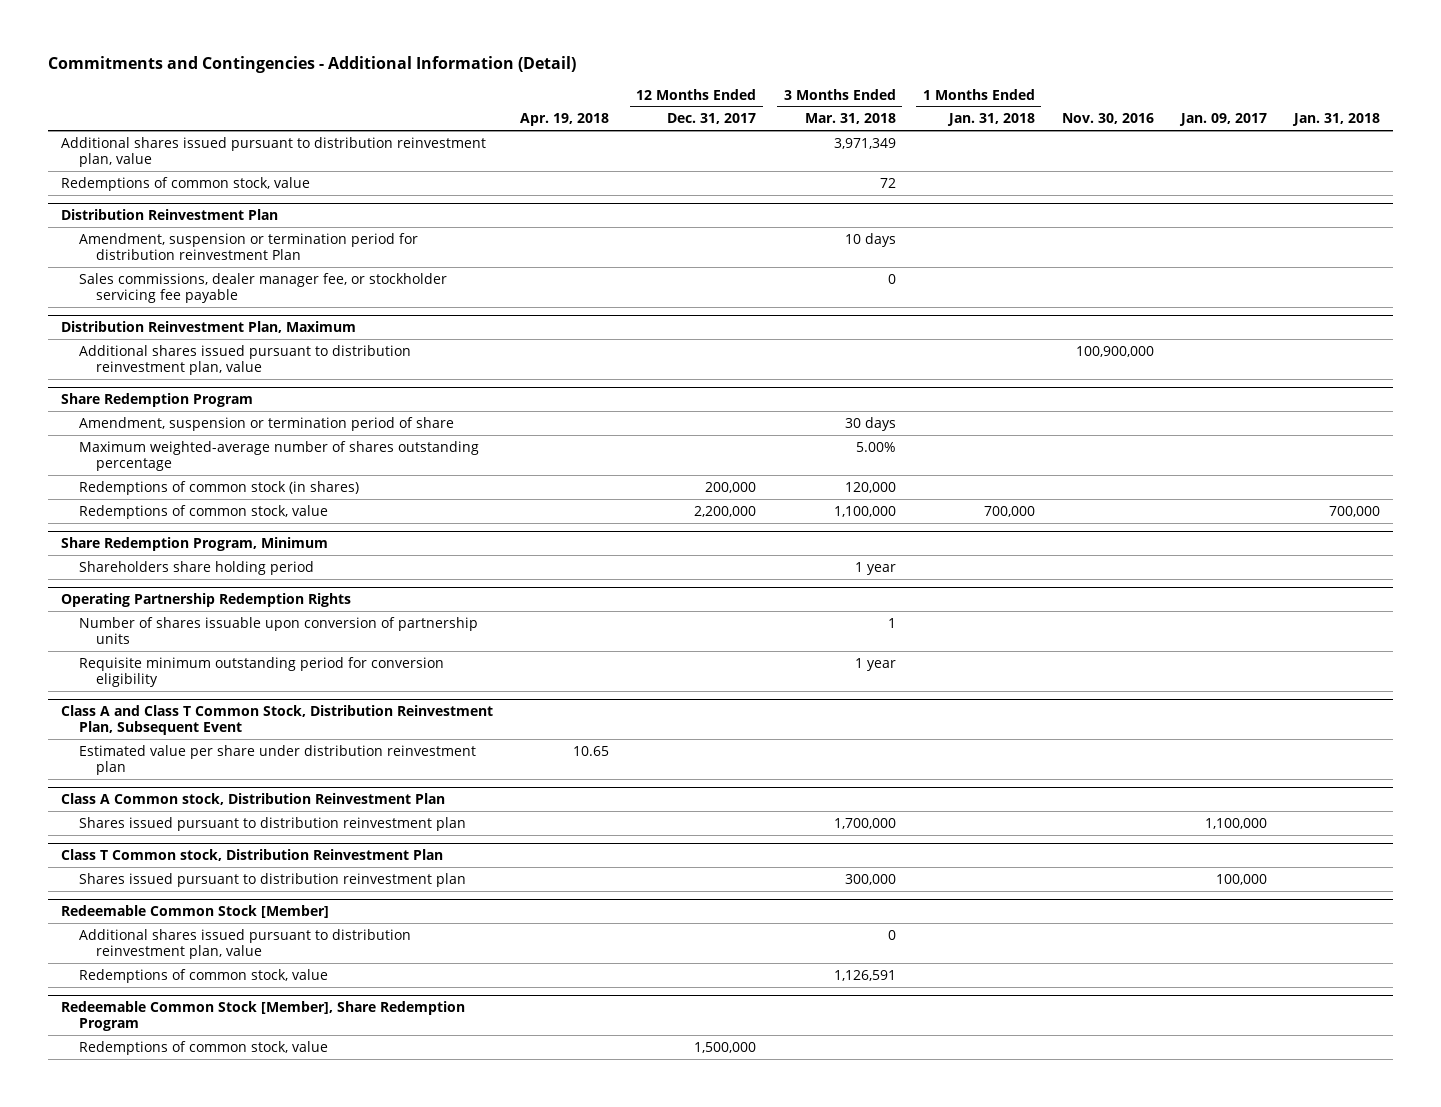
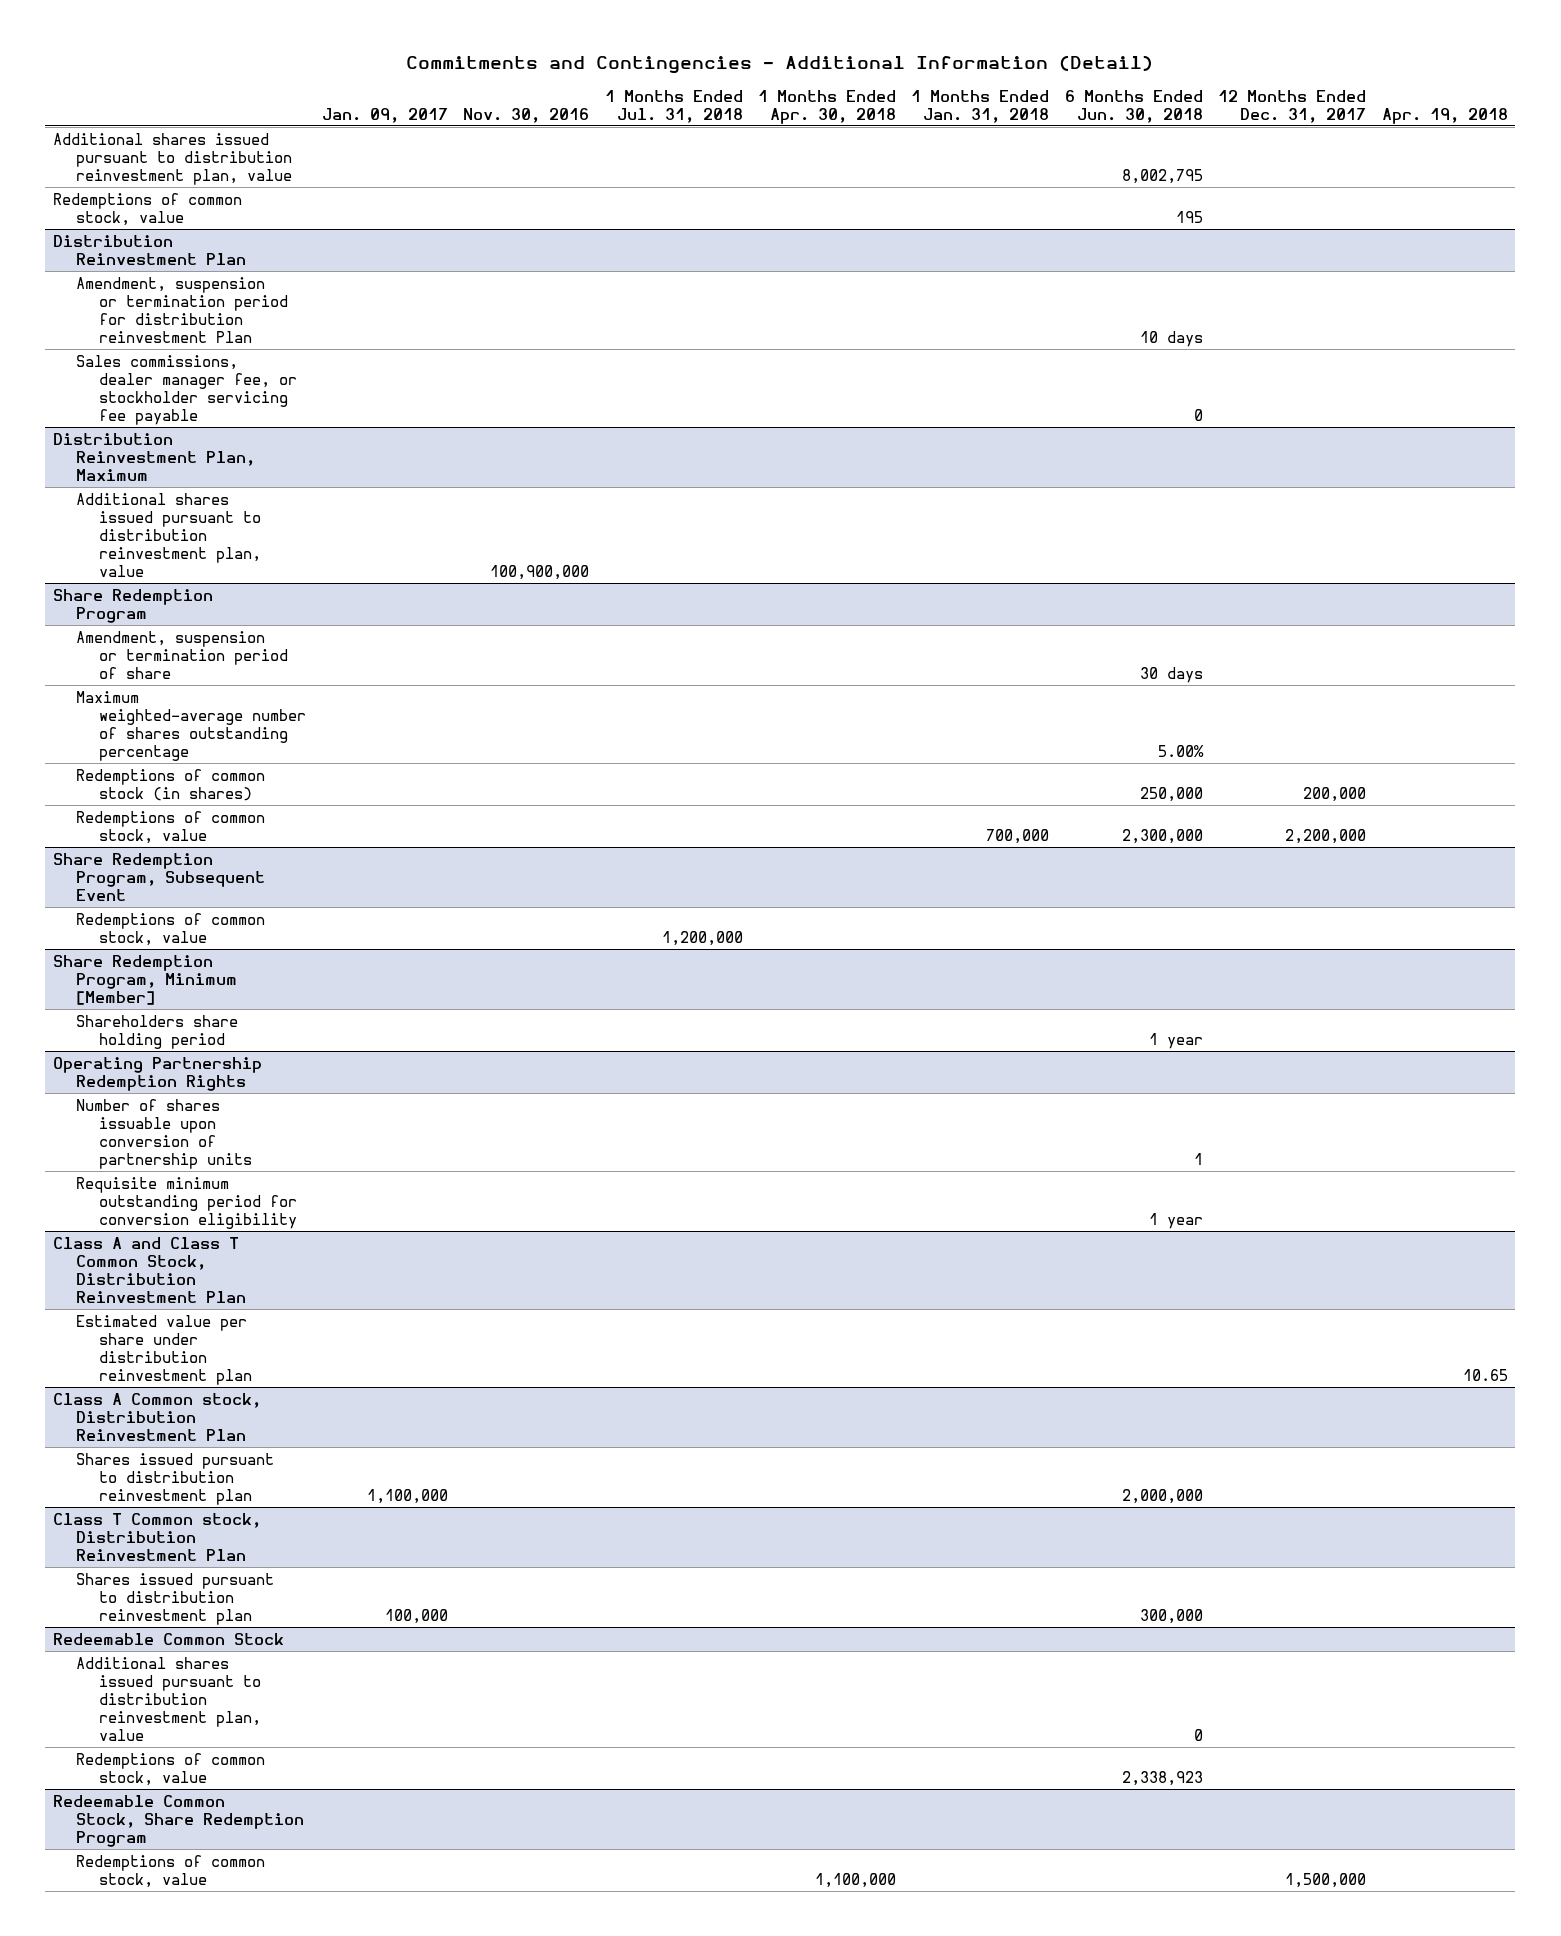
- | Apr. 19, 2018 | 12 Months Ended Dec. 31, 2017 | 3 Months Ended Mar. 31, 2018 | 1 Months Ended Jan. 31, 2018 | Nov. 30, 2016 | Jan. 09, 2017 | Jan. 31, 2018
+ | Jan. 09, 2017 | Nov. 30, 2016 | 1 Months Ended Jul. 31, 2018 | 1 Months Ended Apr. 30, 2018 | 1 Months Ended Jan. 31, 2018 | 6 Months Ended Jun. 30, 2018 | 12 Months Ended Dec. 31, 2017 | Apr. 19, 2018
- Share Redemption Program, Minimum
+ Share Redemption Program, Subsequent Event
+ Redemptions of common stock, value | | | 1,200,000 | | | | |
+ Share Redemption Program, Minimum [Member]
- Class A and Class T Common Stock, Distribution Reinvestment Plan, Subsequent Event
+ Class A and Class T Common Stock, Distribution Reinvestment Plan
- Redeemable Common Stock [Member]
+ Redeemable Common Stock
- Redeemable Common Stock [Member], Share Redemption Program
+ Redeemable Common Stock, Share Redemption Program

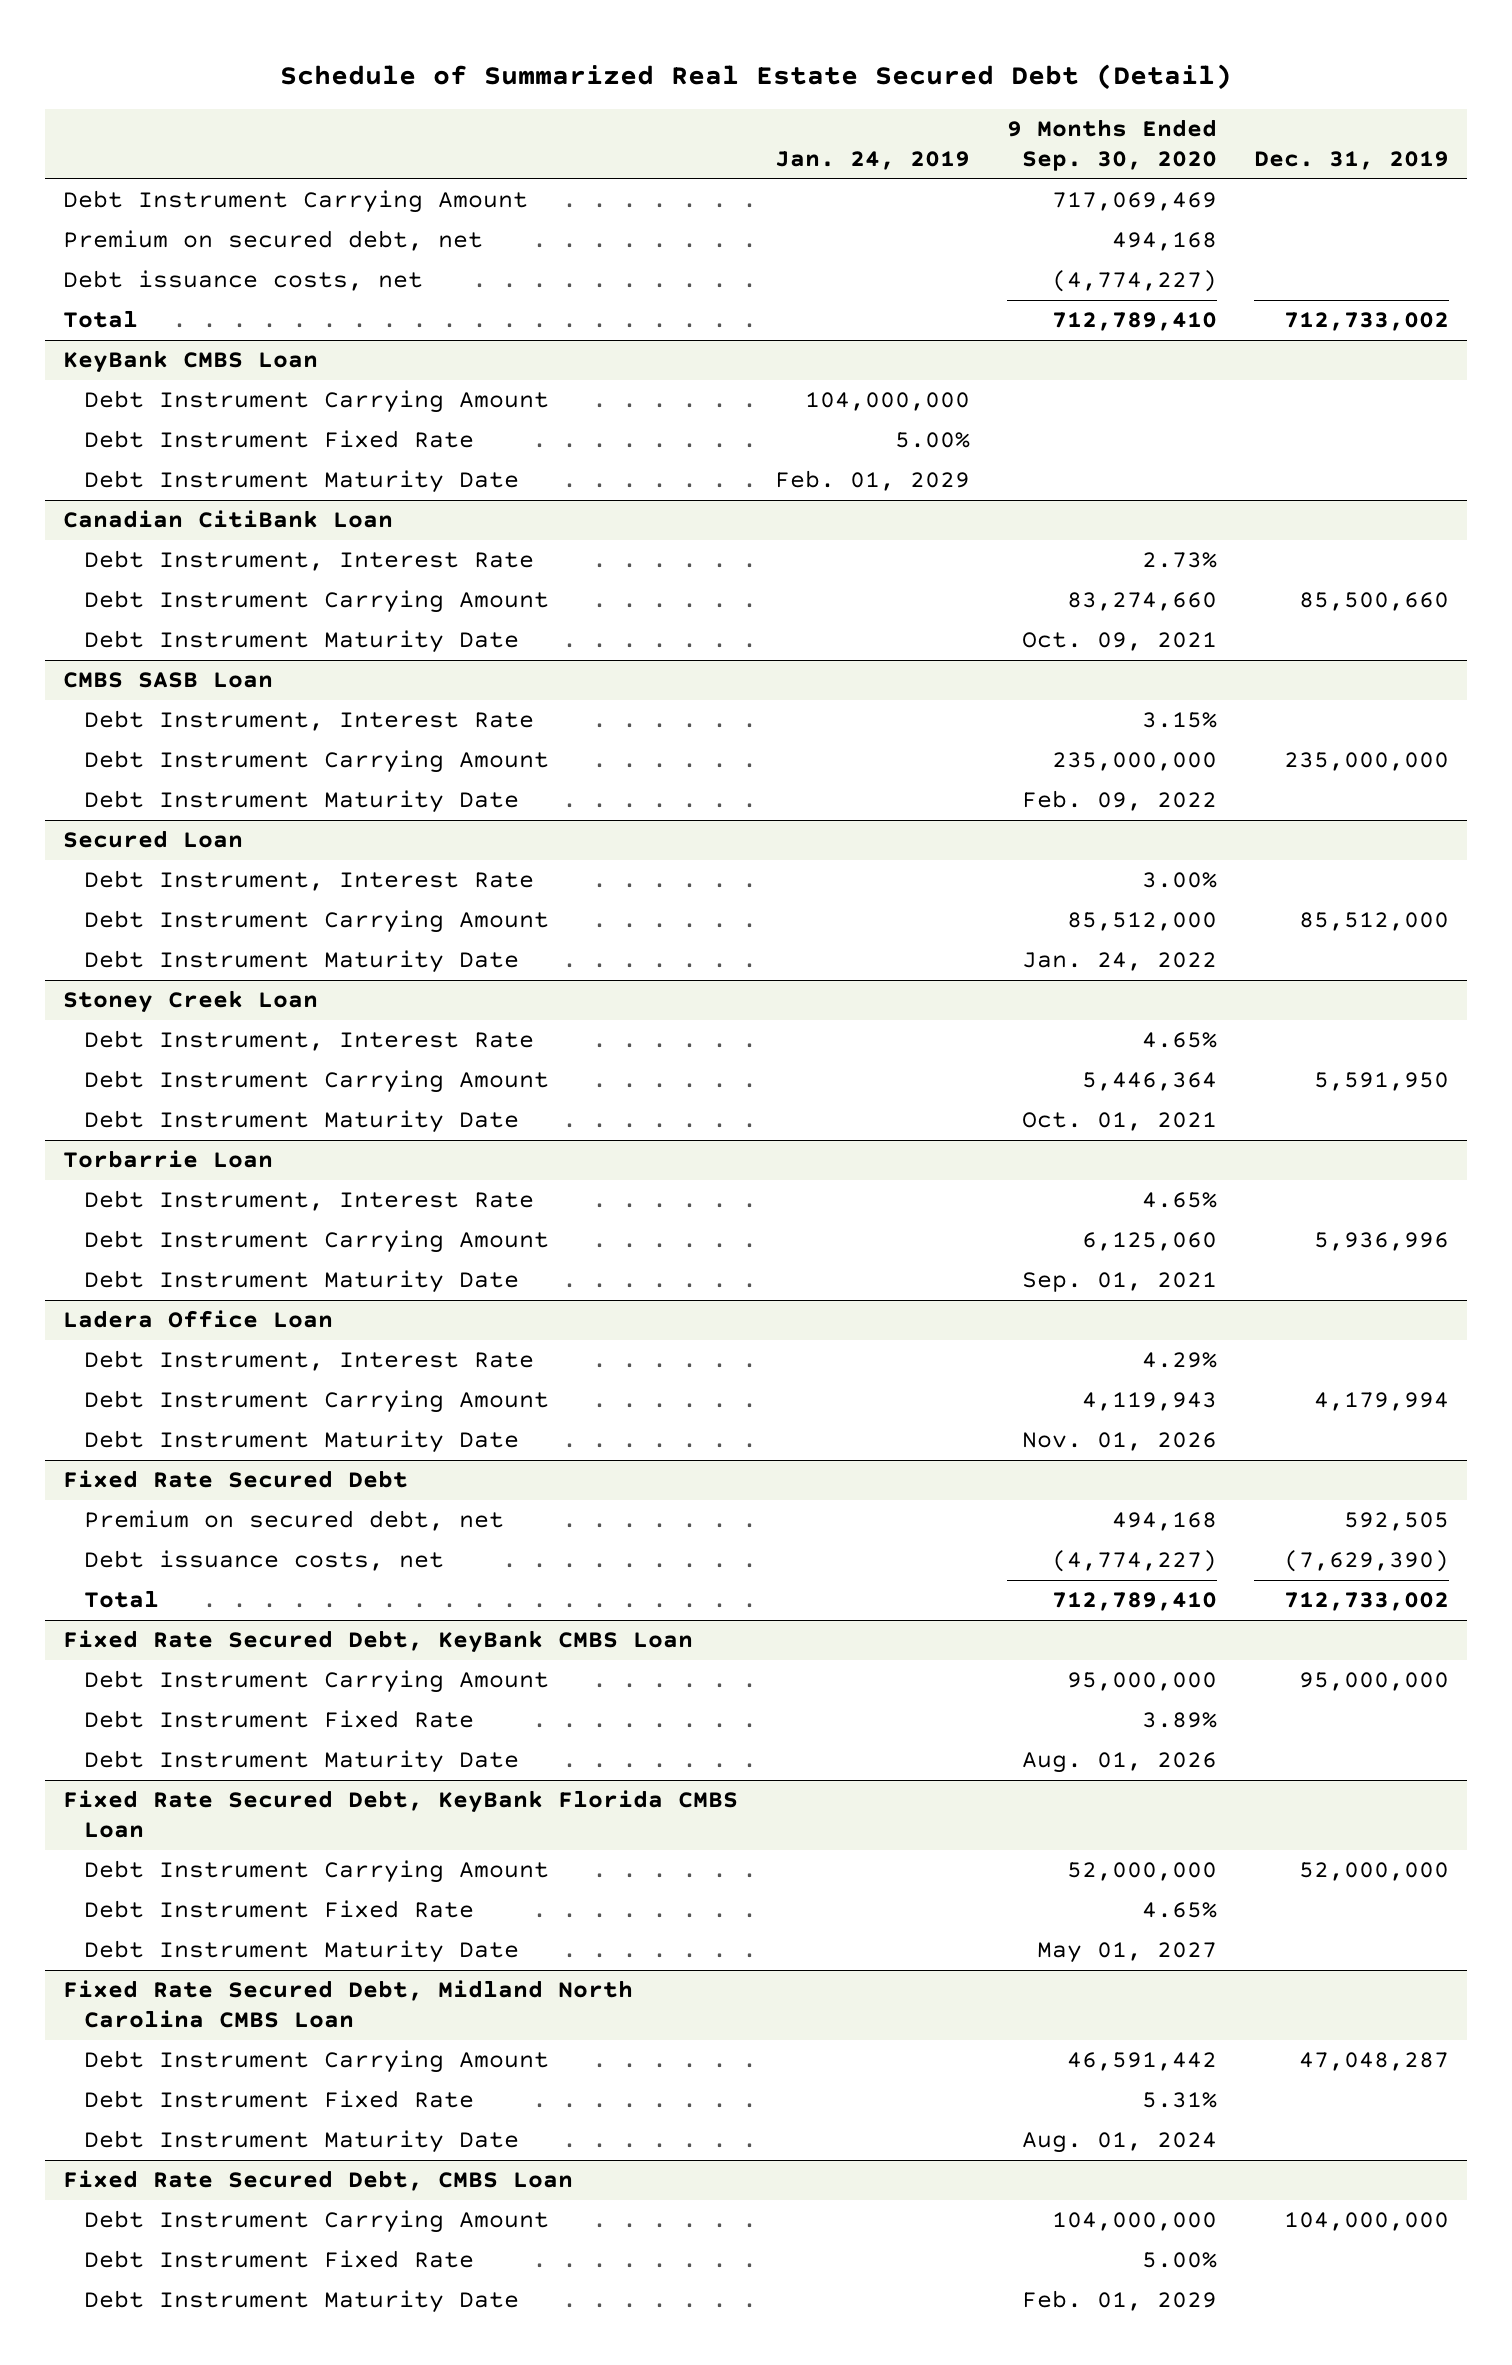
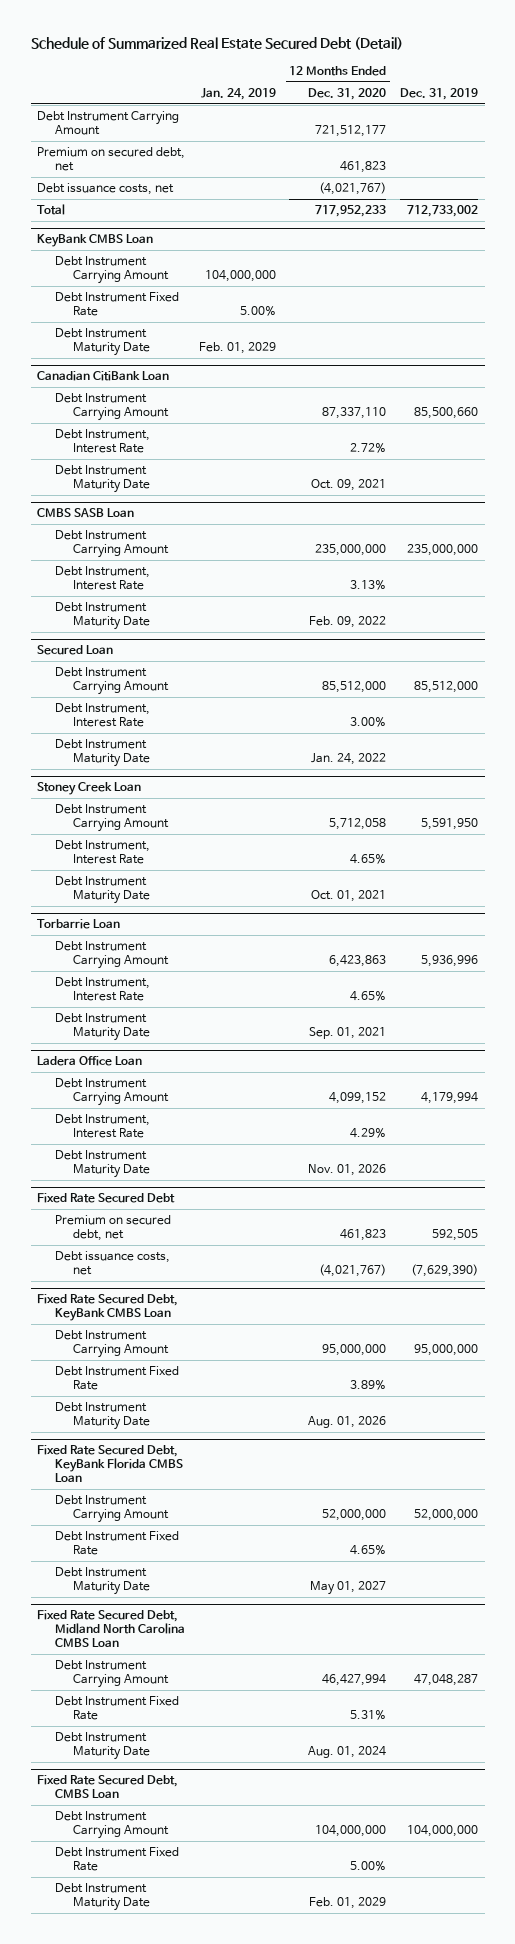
- | Jan. 24, 2019 | 9 Months Ended Sep. 30, 2020 | Dec. 31, 2019
+ | Jan. 24, 2019 | 12 Months Ended Dec. 31, 2020 | Dec. 31, 2019
@ Canadian CitiBank Loan
moved down: Debt Instrument, Interest Rate | | 2.72% |
@ CMBS SASB Loan
moved down: Debt Instrument, Interest Rate | | 3.13% |
@ Secured Loan
moved down: Debt Instrument, Interest Rate | | 3.00% |
@ Stoney Creek Loan
moved down: Debt Instrument, Interest Rate | | 4.65% |
@ Torbarrie Loan
moved down: Debt Instrument, Interest Rate | | 4.65% |
@ Ladera Office Loan
moved down: Debt Instrument, Interest Rate | | 4.29% |
@ Fixed Rate Secured Debt
- Total | | 712,789,410 | 712,733,002

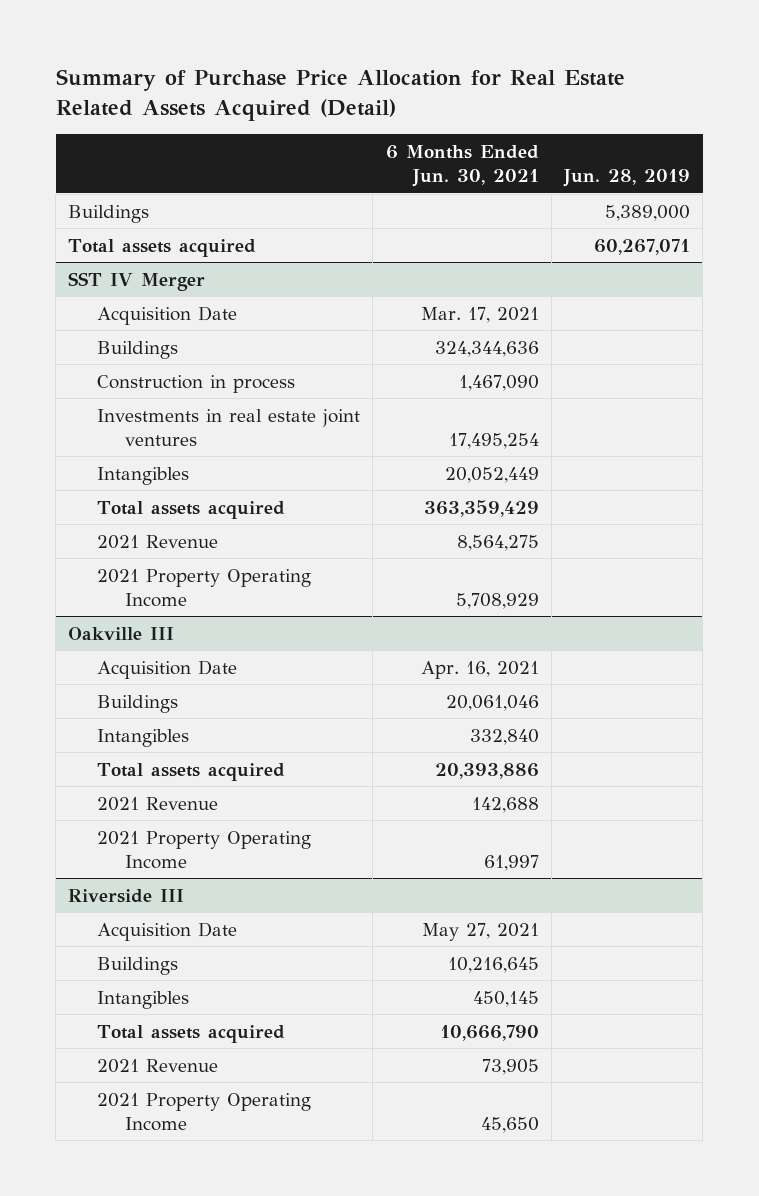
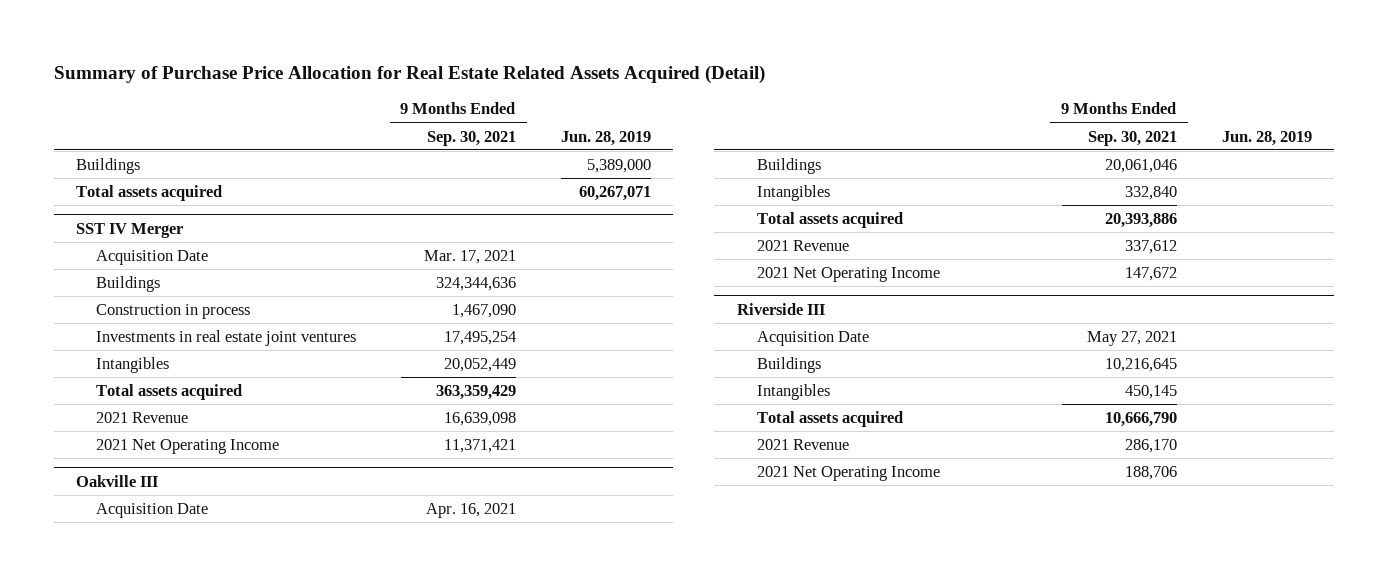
- | 6 Months Ended Jun. 30, 2021 | Jun. 28, 2019
+ | 9 Months Ended Sep. 30, 2021 | Jun. 28, 2019
@ SST IV Merger
- 2021 Property Operating Income | 5,708,929 |
+ 2021 Net Operating Income | 11,371,421 |
@ Oakville III
- 2021 Property Operating Income | 61,997 |
+ 2021 Net Operating Income | 147,672 |
@ Riverside III
- 2021 Property Operating Income | 45,650 |
+ 2021 Net Operating Income | 188,706 |

